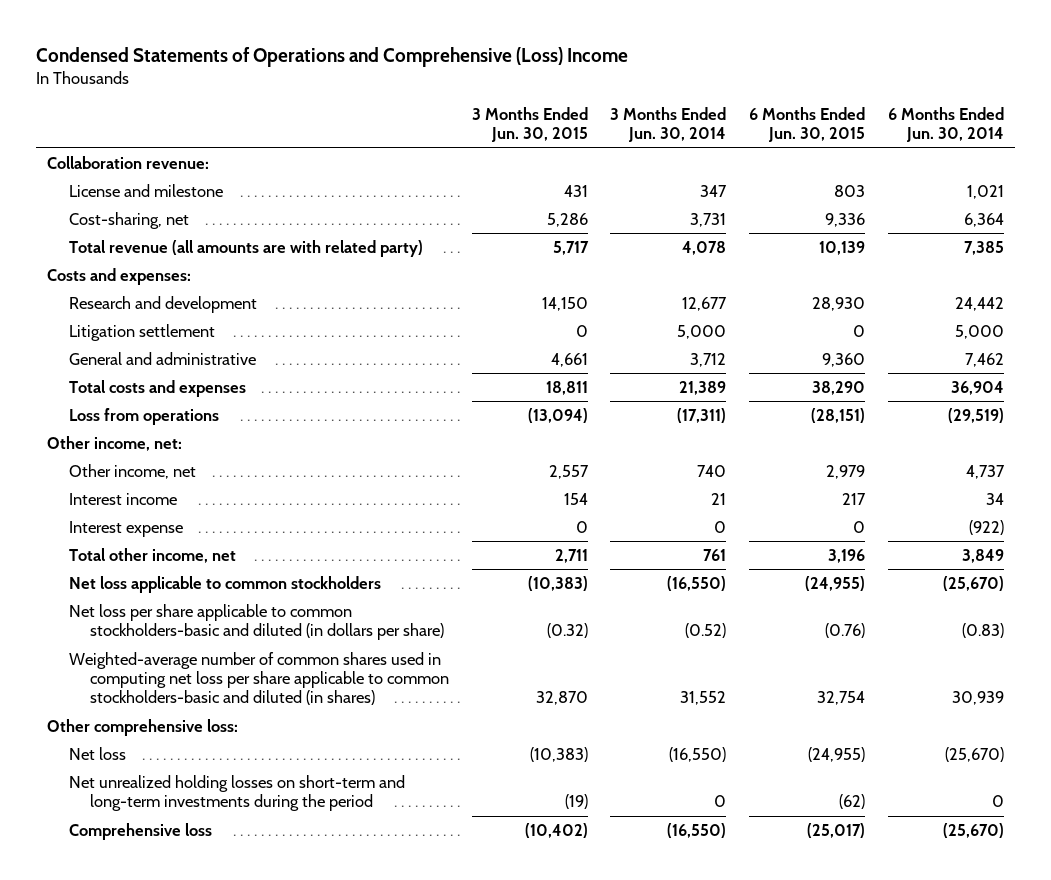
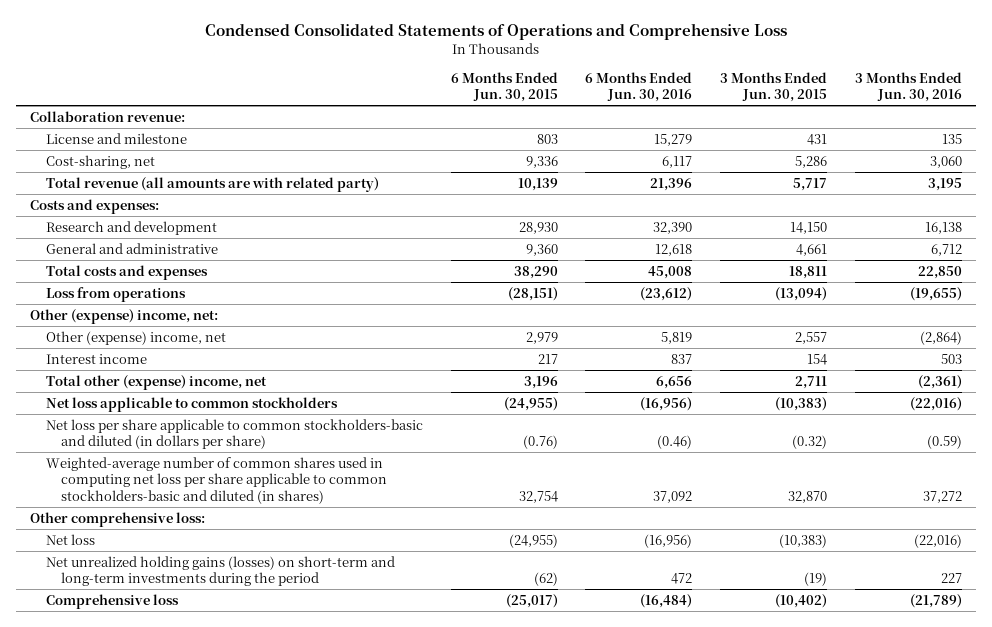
- Condensed Statements of Operations and Comprehensive (Loss) Income
+ Condensed Consolidated Statements of Operations and Comprehensive Loss
- | 3 Months Ended Jun. 30, 2015 | 3 Months Ended Jun. 30, 2014 | 6 Months Ended Jun. 30, 2015 | 6 Months Ended Jun. 30, 2014
+ | 6 Months Ended Jun. 30, 2015 | 6 Months Ended Jun. 30, 2016 | 3 Months Ended Jun. 30, 2015 | 3 Months Ended Jun. 30, 2016
- Litigation settlement | 0 | 5,000 | 0 | 5,000
- Other income, net:
- Other income, net | 2,557 | 740 | 2,979 | 4,737
+ Other (expense) income, net:
+ Other (expense) income, net | 2,979 | 5,819 | 2,557 | (2,864)
- Interest expense | 0 | 0 | 0 | (922)
- Total other income, net | 2,711 | 761 | 3,196 | 3,849
+ Total other (expense) income, net | 3,196 | 6,656 | 2,711 | (2,361)
- Net unrealized holding losses on short-term and long-term investments during the period | (19) | 0 | (62) | 0
+ Net unrealized holding gains (losses) on short-term and long-term investments during the period | (62) | 472 | (19) | 227

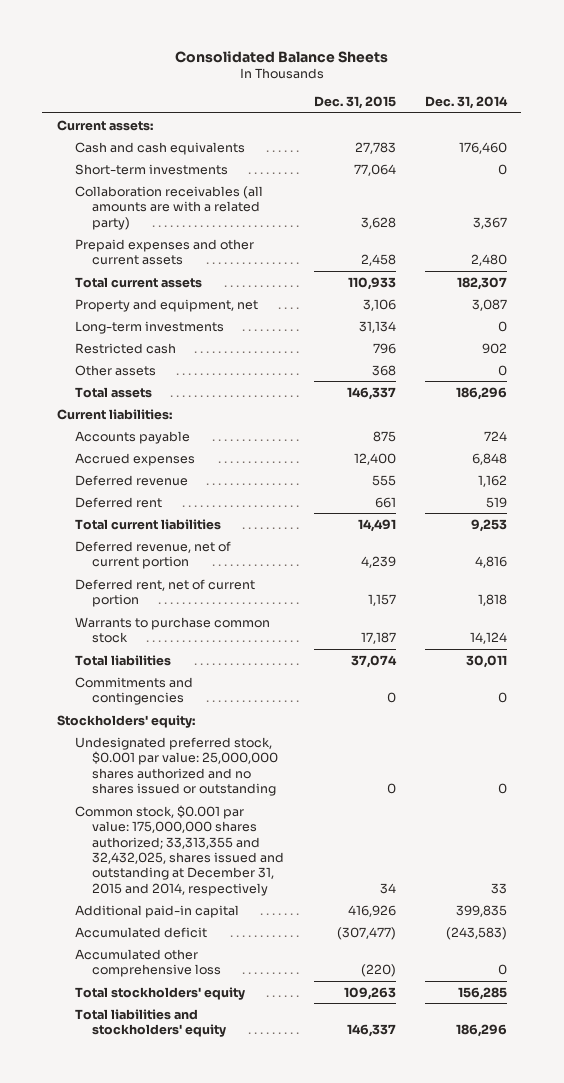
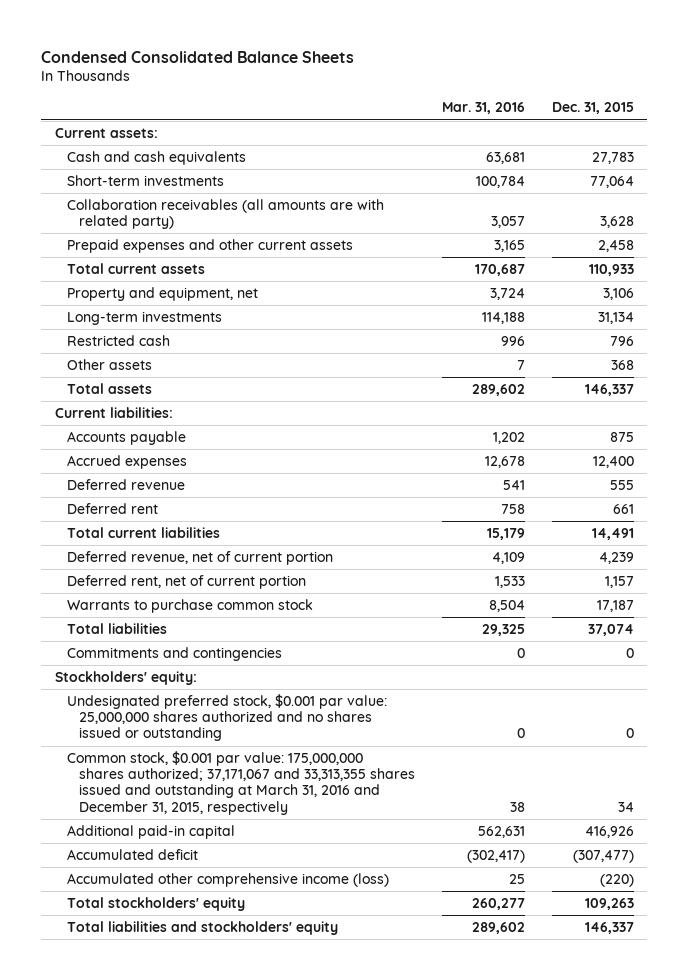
- Consolidated Balance Sheets
+ Condensed Consolidated Balance Sheets
- | Dec. 31, 2015 | Dec. 31, 2014
+ | Mar. 31, 2016 | Dec. 31, 2015
- Collaboration receivables (all amounts are with a related party) | 3,628 | 3,367
+ Collaboration receivables (all amounts are with related party) | 3,057 | 3,628
- Common stock, $0.001 par value: 175,000,000 shares authorized; 33,313,355 and 32,432,025, shares issued and outstanding at December 31, 2015 and 2014, respectively | 34 | 33
+ Common stock, $0.001 par value: 175,000,000 shares authorized; 37,171,067 and 33,313,355 shares issued and outstanding at March 31, 2016 and December 31, 2015, respectively | 38 | 34
- Accumulated other comprehensive loss | (220) | 0
+ Accumulated other comprehensive income (loss) | 25 | (220)

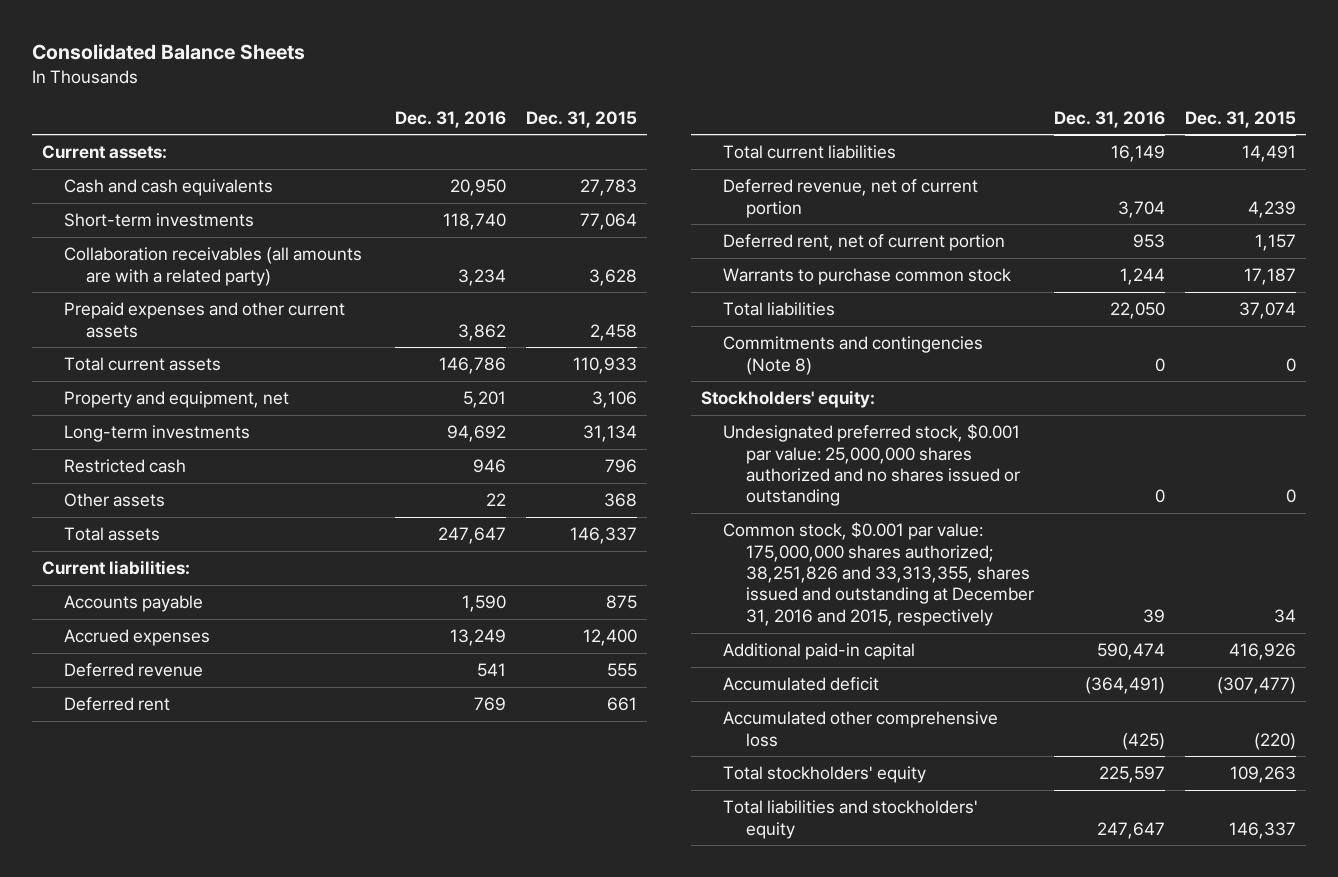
- Condensed Consolidated Balance Sheets
+ Consolidated Balance Sheets
- | Mar. 31, 2016 | Dec. 31, 2015
+ | Dec. 31, 2016 | Dec. 31, 2015
- Collaboration receivables (all amounts are with related party) | 3,057 | 3,628
+ Collaboration receivables (all amounts are with a related party) | 3,234 | 3,628
- Commitments and contingencies | 0 | 0
+ Commitments and contingencies (Note 8) | 0 | 0
- Common stock, $0.001 par value: 175,000,000 shares authorized; 37,171,067 and 33,313,355 shares issued and outstanding at March 31, 2016 and December 31, 2015, respectively | 38 | 34
+ Common stock, $0.001 par value: 175,000,000 shares authorized; 38,251,826 and 33,313,355, shares issued and outstanding at December 31, 2016 and 2015, respectively | 39 | 34
- Accumulated other comprehensive income (loss) | 25 | (220)
+ Accumulated other comprehensive loss | (425) | (220)

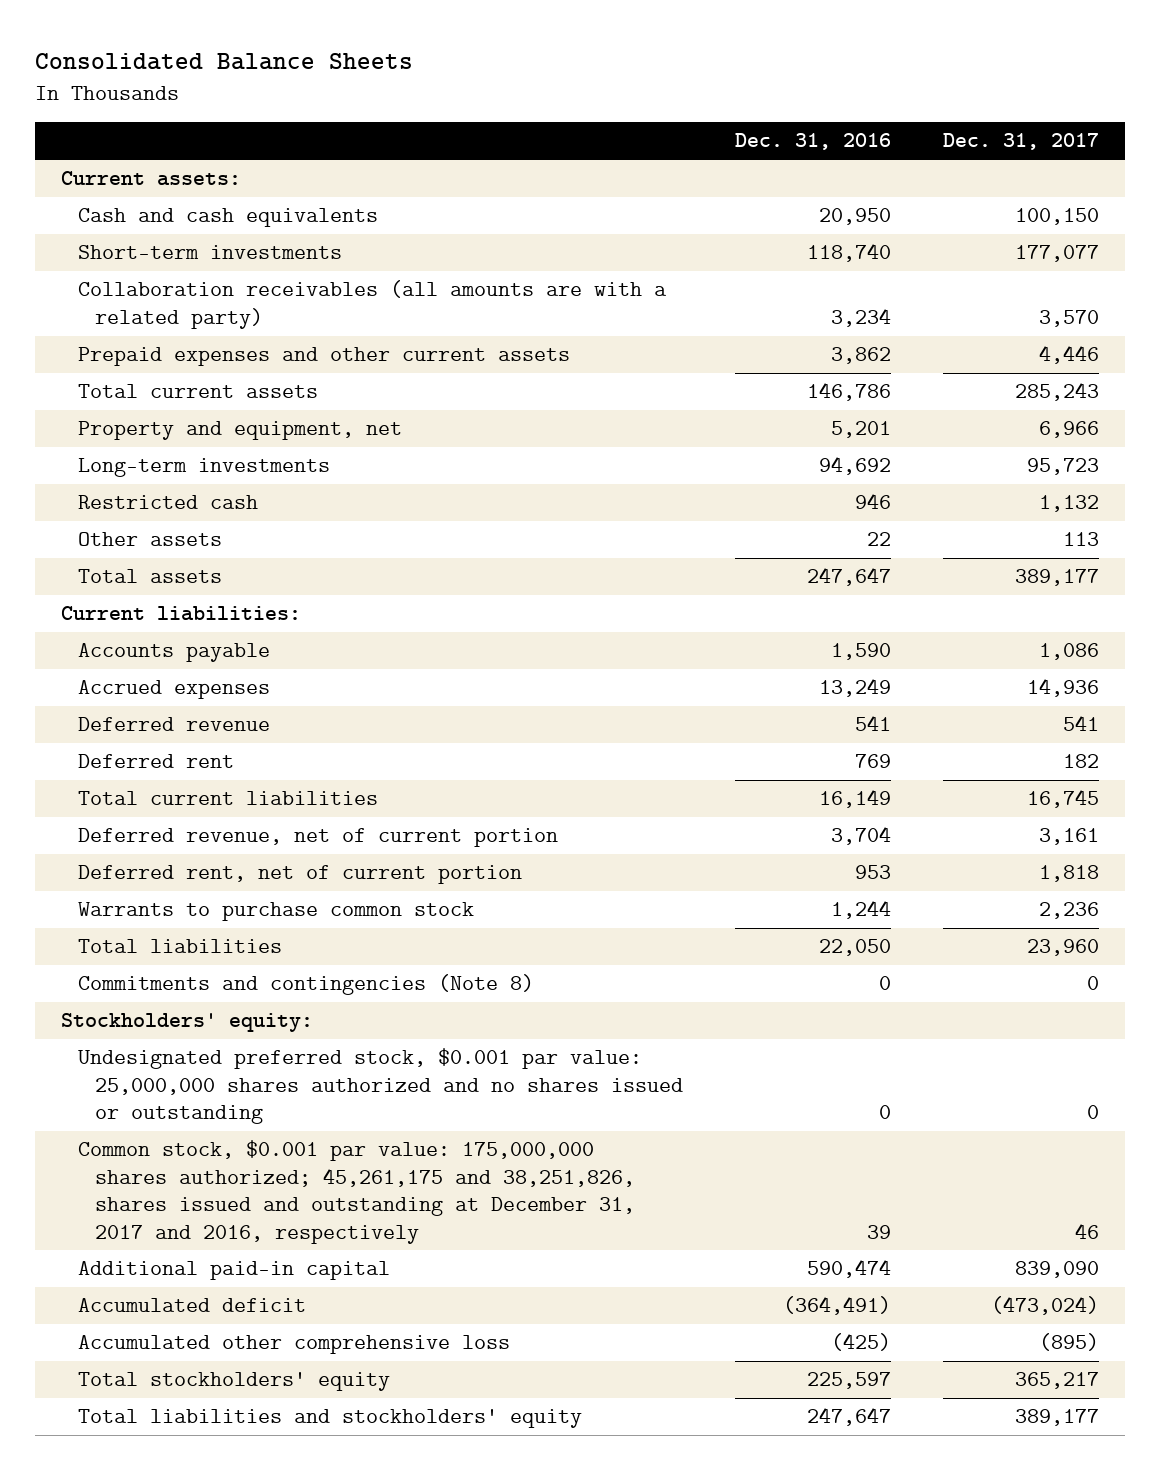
- | Dec. 31, 2016 | Dec. 31, 2015
+ | Dec. 31, 2016 | Dec. 31, 2017
- Common stock, $0.001 par value: 175,000,000 shares authorized; 38,251,826 and 33,313,355, shares issued and outstanding at December 31, 2016 and 2015, respectively | 39 | 34
+ Common stock, $0.001 par value: 175,000,000 shares authorized; 45,261,175 and 38,251,826, shares issued and outstanding at December 31, 2017 and 2016, respectively | 39 | 46

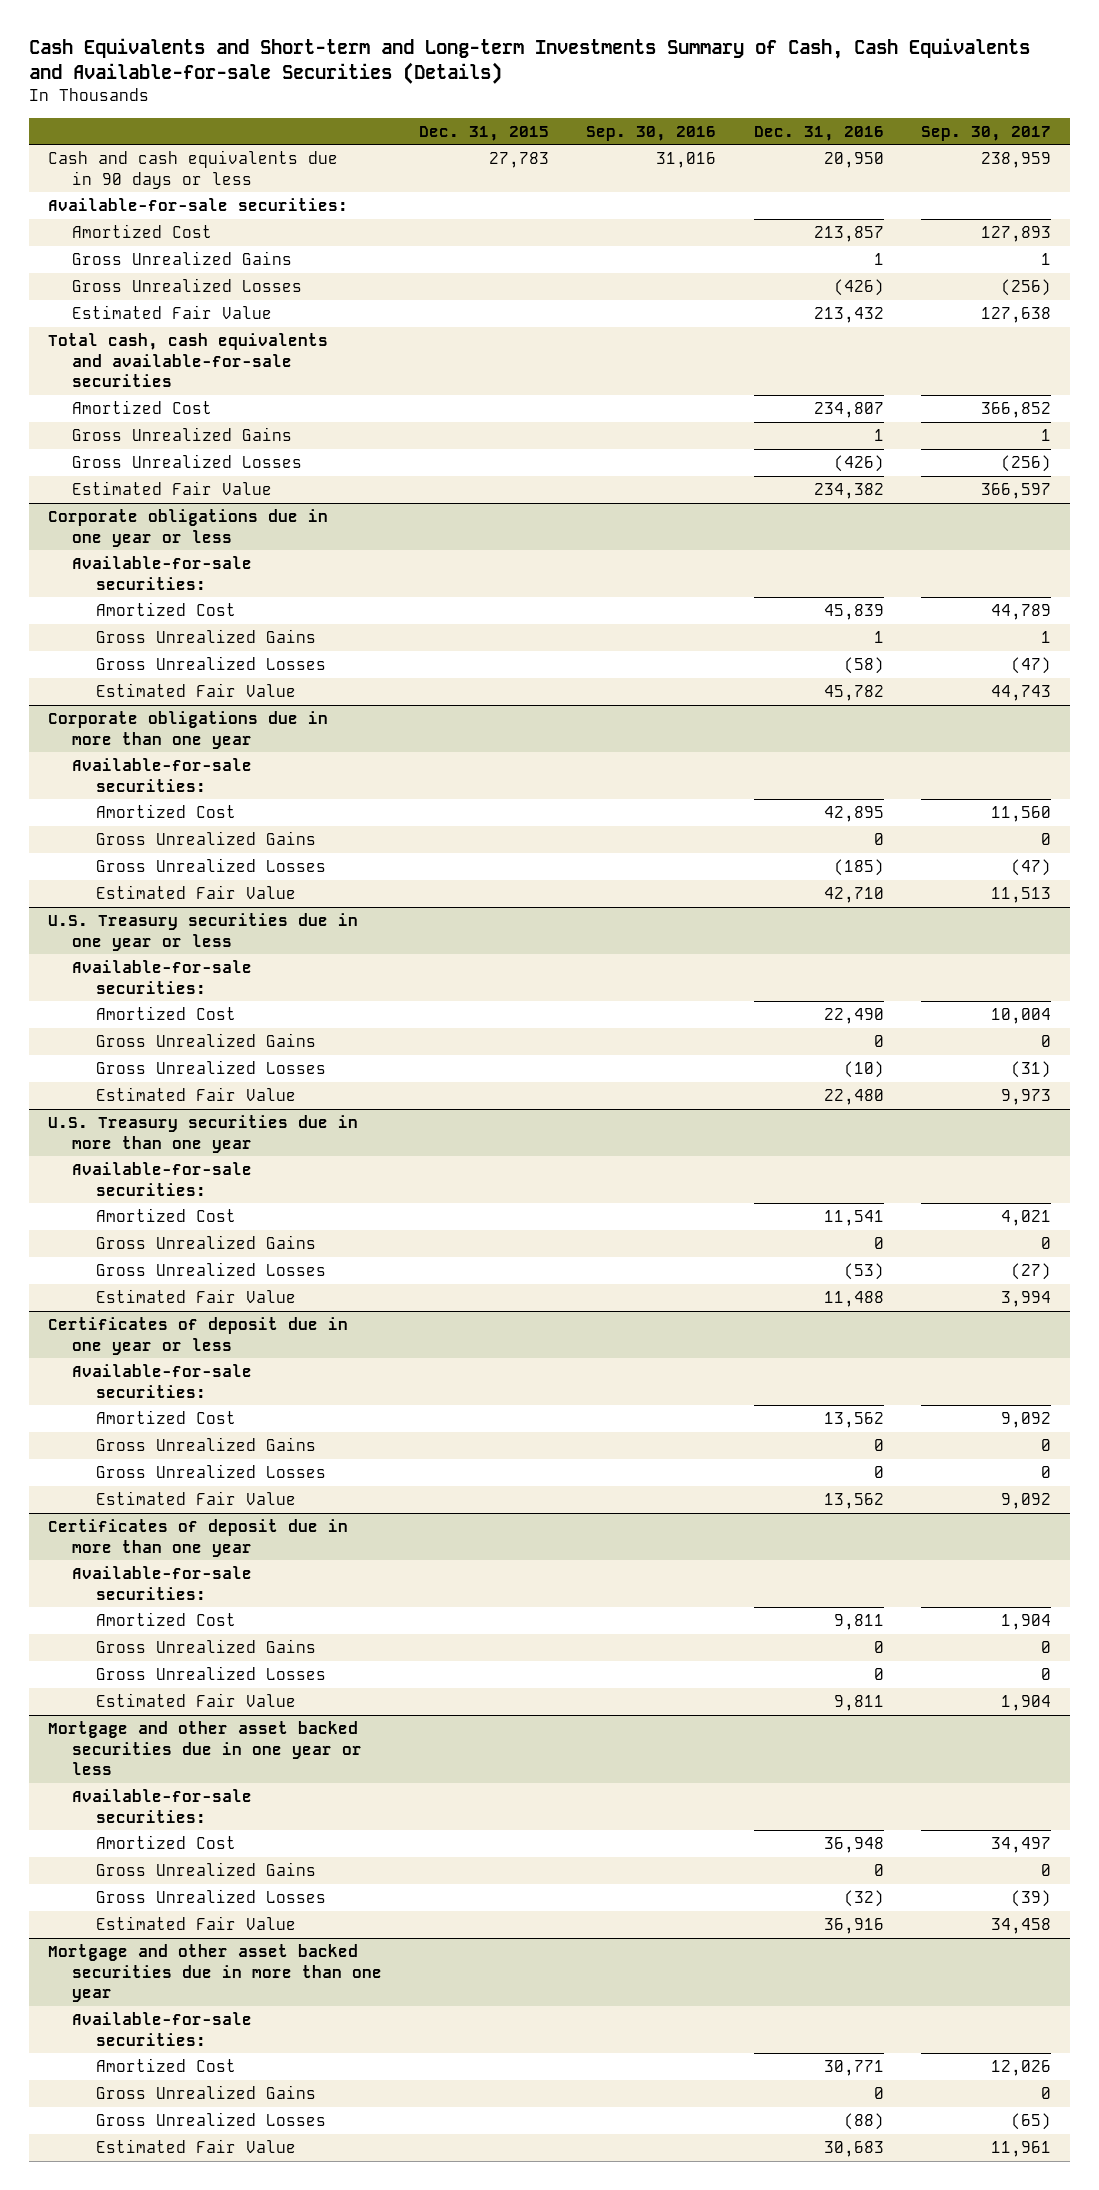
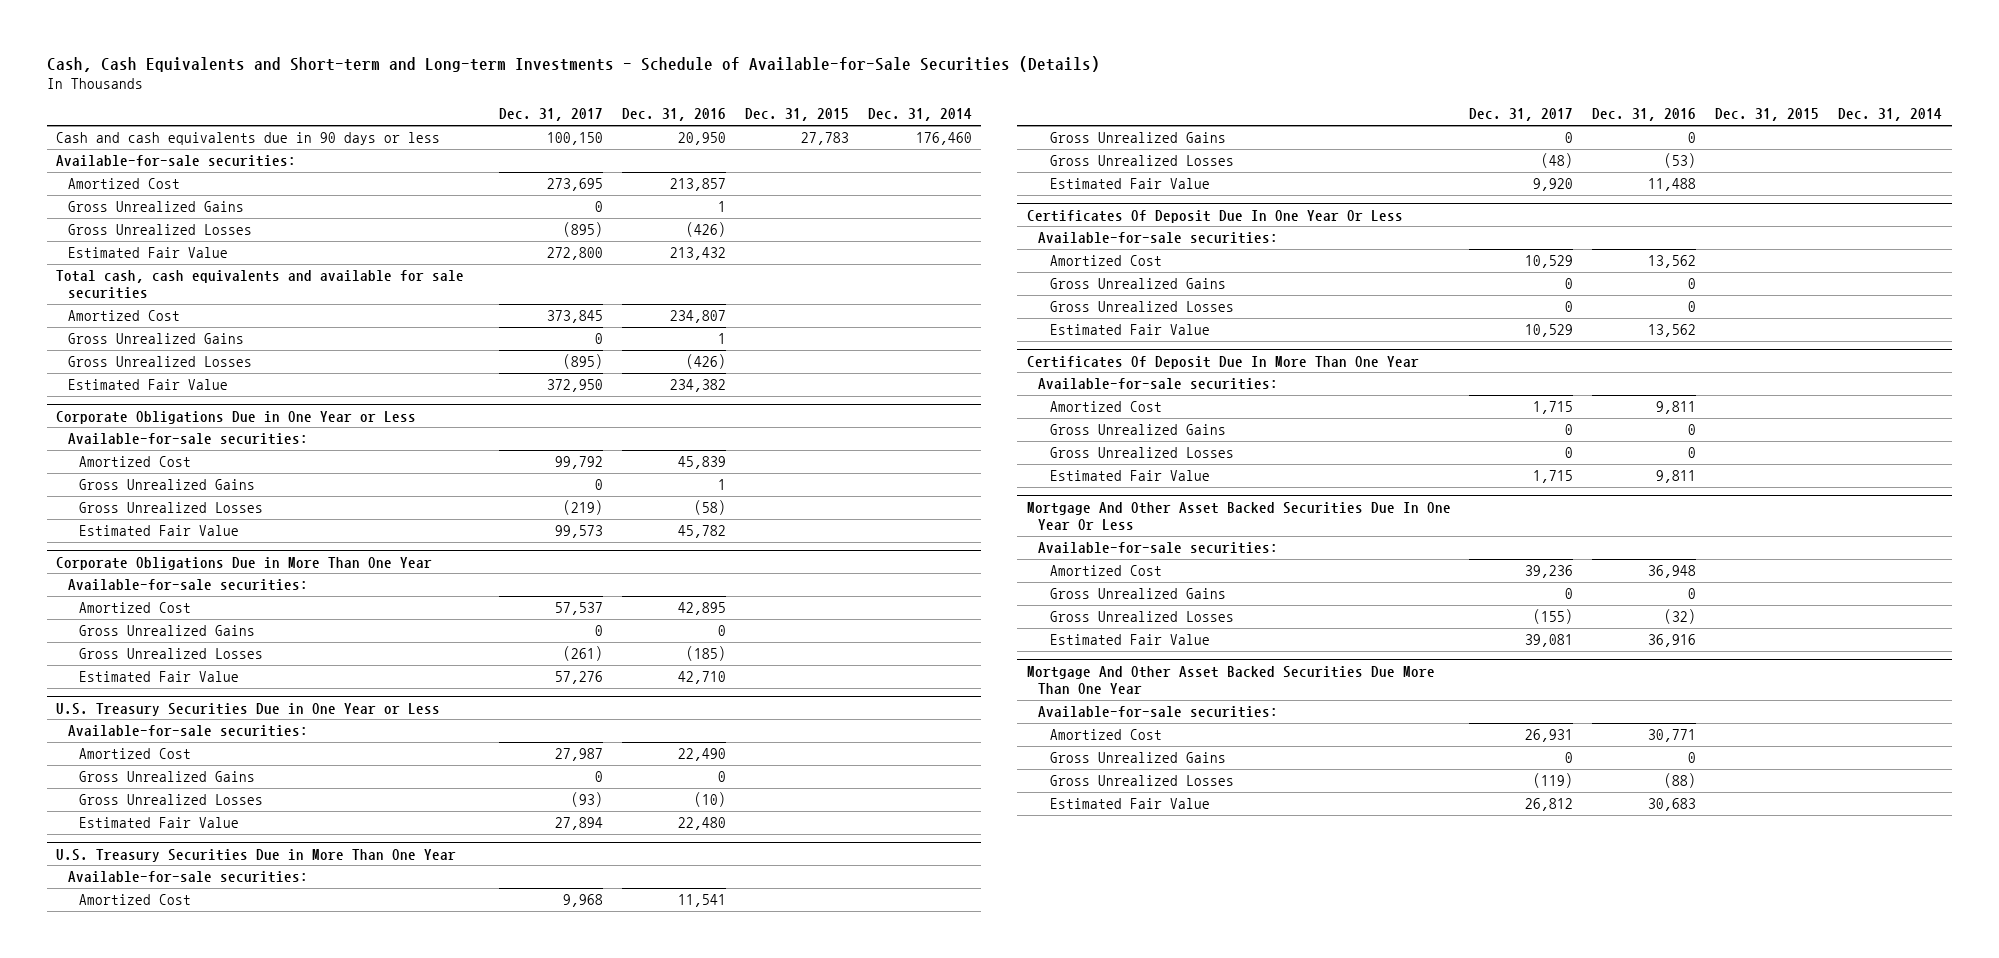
- Cash Equivalents and Short-term and Long-term Investments Summary of Cash, Cash Equivalents and Available-for-sale Securities (Details)
+ Cash, Cash Equivalents and Short-term and Long-term Investments - Schedule of Available-for-Sale Securities (Details)
- | Dec. 31, 2015 | Sep. 30, 2016 | Dec. 31, 2016 | Sep. 30, 2017
+ | Dec. 31, 2017 | Dec. 31, 2016 | Dec. 31, 2015 | Dec. 31, 2014
- Total cash, cash equivalents and available-for-sale securities
+ Total cash, cash equivalents and available for sale securities
- Corporate obligations due in one year or less
+ Corporate Obligations Due in One Year or Less
- Corporate obligations due in more than one year
+ Corporate Obligations Due in More Than One Year
- U.S. Treasury securities due in one year or less
+ U.S. Treasury Securities Due in One Year or Less
- U.S. Treasury securities due in more than one year
+ U.S. Treasury Securities Due in More Than One Year
- Certificates of deposit due in one year or less
+ Certificates Of Deposit Due In One Year Or Less
- Certificates of deposit due in more than one year
+ Certificates Of Deposit Due In More Than One Year
- Mortgage and other asset backed securities due in one year or less
+ Mortgage And Other Asset Backed Securities Due In One Year Or Less
- Mortgage and other asset backed securities due in more than one year
+ Mortgage And Other Asset Backed Securities Due More Than One Year

